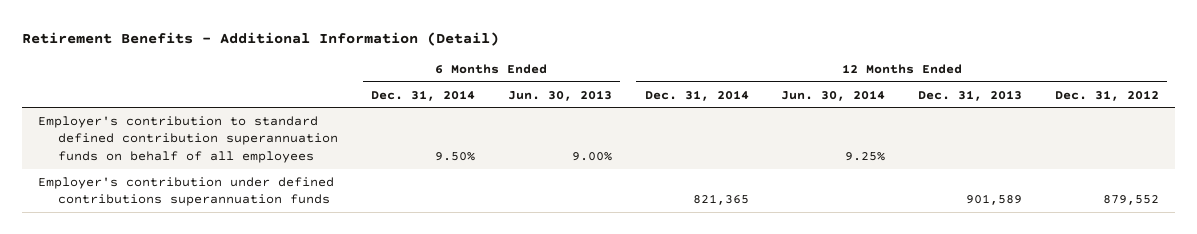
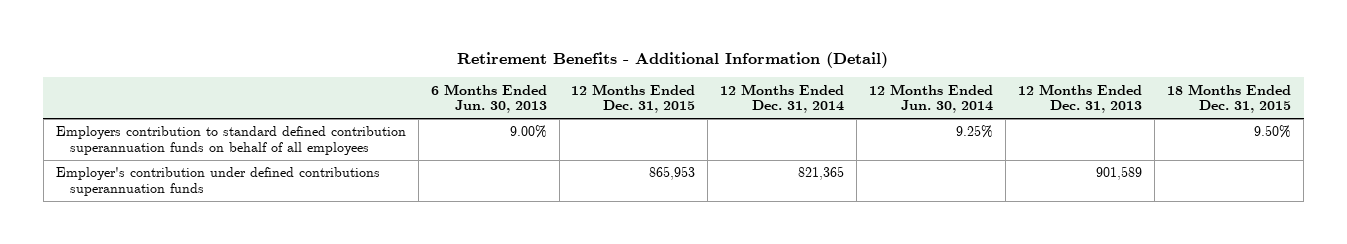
- | 6 Months Ended Dec. 31, 2014 | 6 Months Ended Jun. 30, 2013 | 12 Months Ended Dec. 31, 2014 | 12 Months Ended Jun. 30, 2014 | 12 Months Ended Dec. 31, 2013 | 12 Months Ended Dec. 31, 2012
+ | 6 Months Ended Jun. 30, 2013 | 12 Months Ended Dec. 31, 2015 | 12 Months Ended Dec. 31, 2014 | 12 Months Ended Jun. 30, 2014 | 12 Months Ended Dec. 31, 2013 | 18 Months Ended Dec. 31, 2015
- Employer's contribution to standard defined contribution superannuation funds on behalf of all employees | 9.50% | 9.00% | | 9.25% | |
+ Employers contribution to standard defined contribution superannuation funds on behalf of all employees | 9.00% | | | 9.25% | | 9.50%

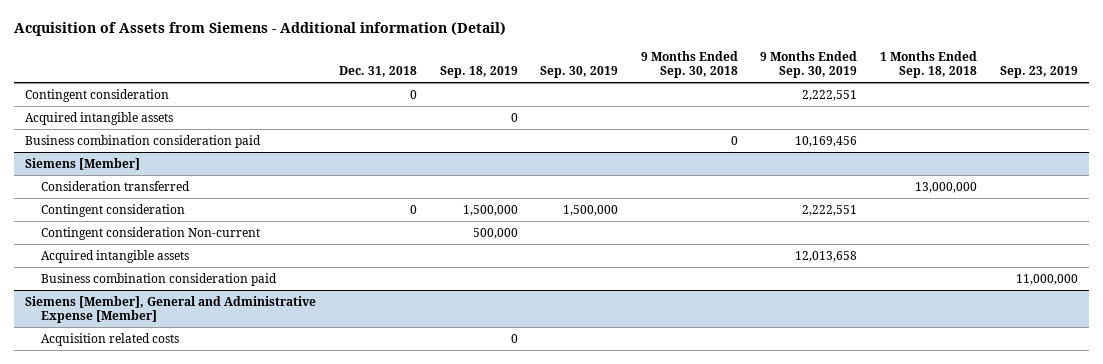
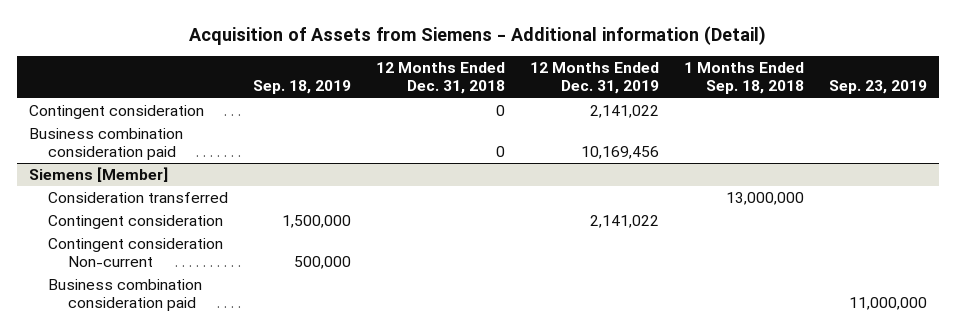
- | Dec. 31, 2018 | Sep. 18, 2019 | Sep. 30, 2019 | 9 Months Ended Sep. 30, 2018 | 9 Months Ended Sep. 30, 2019 | 1 Months Ended Sep. 18, 2018 | Sep. 23, 2019
+ | Sep. 18, 2019 | 12 Months Ended Dec. 31, 2018 | 12 Months Ended Dec. 31, 2019 | 1 Months Ended Sep. 18, 2018 | Sep. 23, 2019
- Acquired intangible assets | | 0 | | | | |
@ Siemens [Member]
- Acquired intangible assets | | | | | 12,013,658 | |
- Siemens [Member], General and Administrative Expense [Member]
- Acquisition related costs | | 0 | | | | |

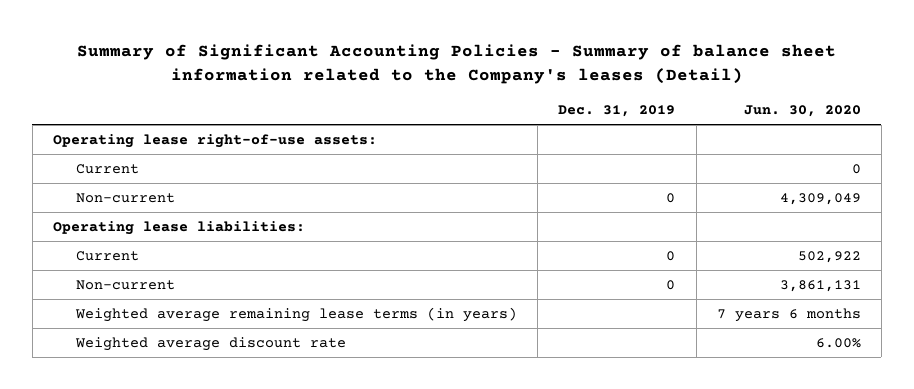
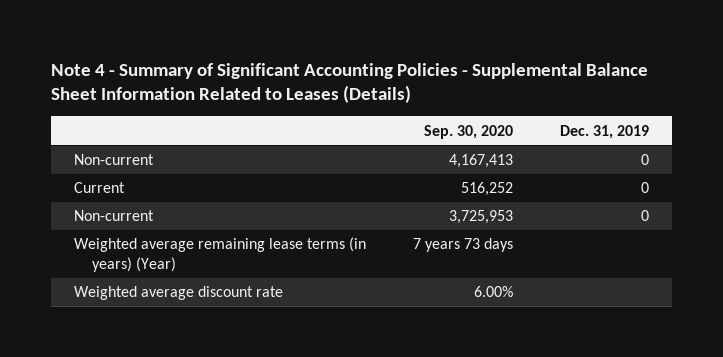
- Summary of Significant Accounting Policies - Summary of balance sheet information related to the Company's leases (Detail)
+ Note 4 - Summary of Significant Accounting Policies - Supplemental Balance Sheet Information Related to Leases (Details)
- | Dec. 31, 2019 | Jun. 30, 2020
+ | Sep. 30, 2020 | Dec. 31, 2019
- Operating lease right-of-use assets:
- Current | | 0
- Operating lease liabilities:
- Weighted average remaining lease terms (in years) | | 7 years 6 months
+ Weighted average remaining lease terms (in years) (Year) | 7 years 73 days |

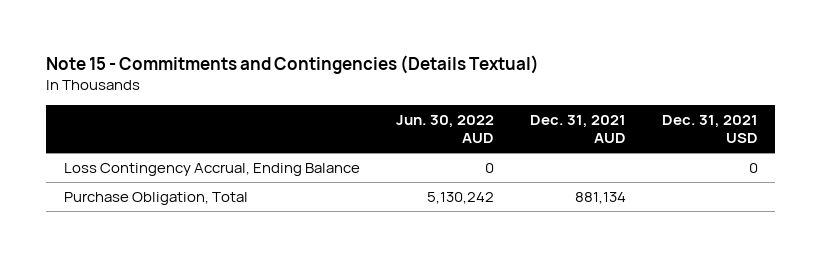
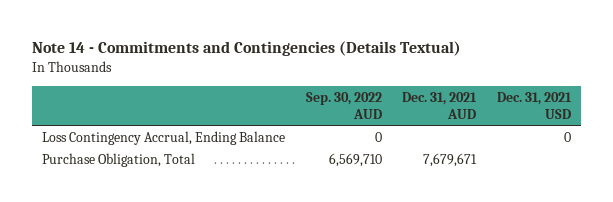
- Note 15 - Commitments and Contingencies (Details Textual)
+ Note 14 - Commitments and Contingencies (Details Textual)
- | Jun. 30, 2022 AUD | Dec. 31, 2021 AUD | Dec. 31, 2021 USD
+ | Sep. 30, 2022 AUD | Dec. 31, 2021 AUD | Dec. 31, 2021 USD
- Purchase Obligation, Total | 5,130,242 | 881,134 |
+ Purchase Obligation, Total | 6,569,710 | 7,679,671 |

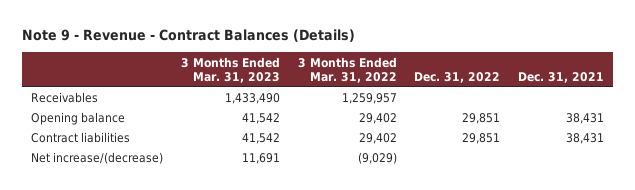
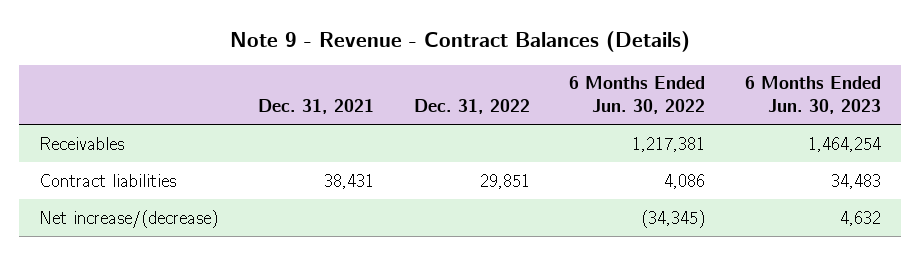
- | 3 Months Ended Mar. 31, 2023 | 3 Months Ended Mar. 31, 2022 | Dec. 31, 2022 | Dec. 31, 2021
+ | Dec. 31, 2021 | Dec. 31, 2022 | 6 Months Ended Jun. 30, 2022 | 6 Months Ended Jun. 30, 2023
- Opening balance | 41,542 | 29,402 | 29,851 | 38,431

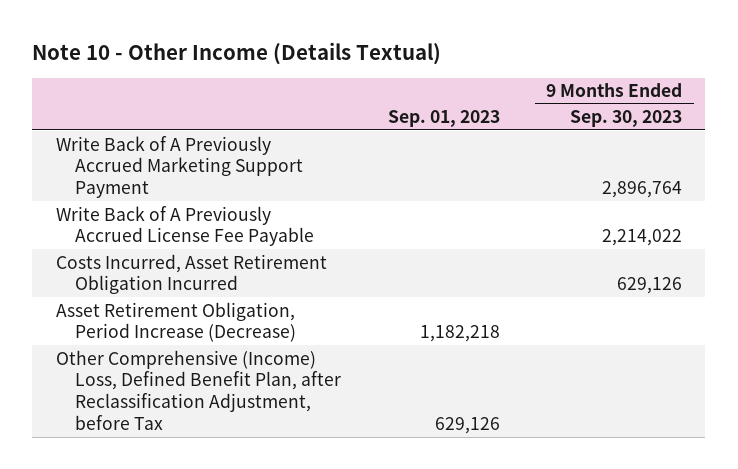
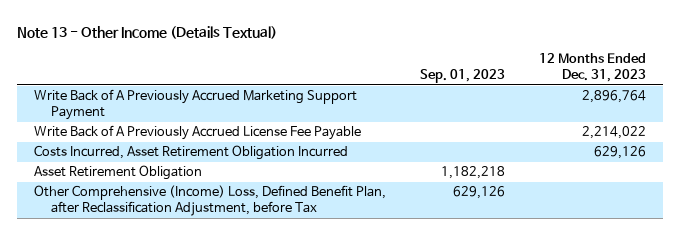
- Note 10 - Other Income (Details Textual)
+ Note 13 - Other Income (Details Textual)
- | Sep. 01, 2023 | 9 Months Ended Sep. 30, 2023
+ | Sep. 01, 2023 | 12 Months Ended Dec. 31, 2023
- Asset Retirement Obligation, Period Increase (Decrease) | 1,182,218 |
+ Asset Retirement Obligation | 1,182,218 |

